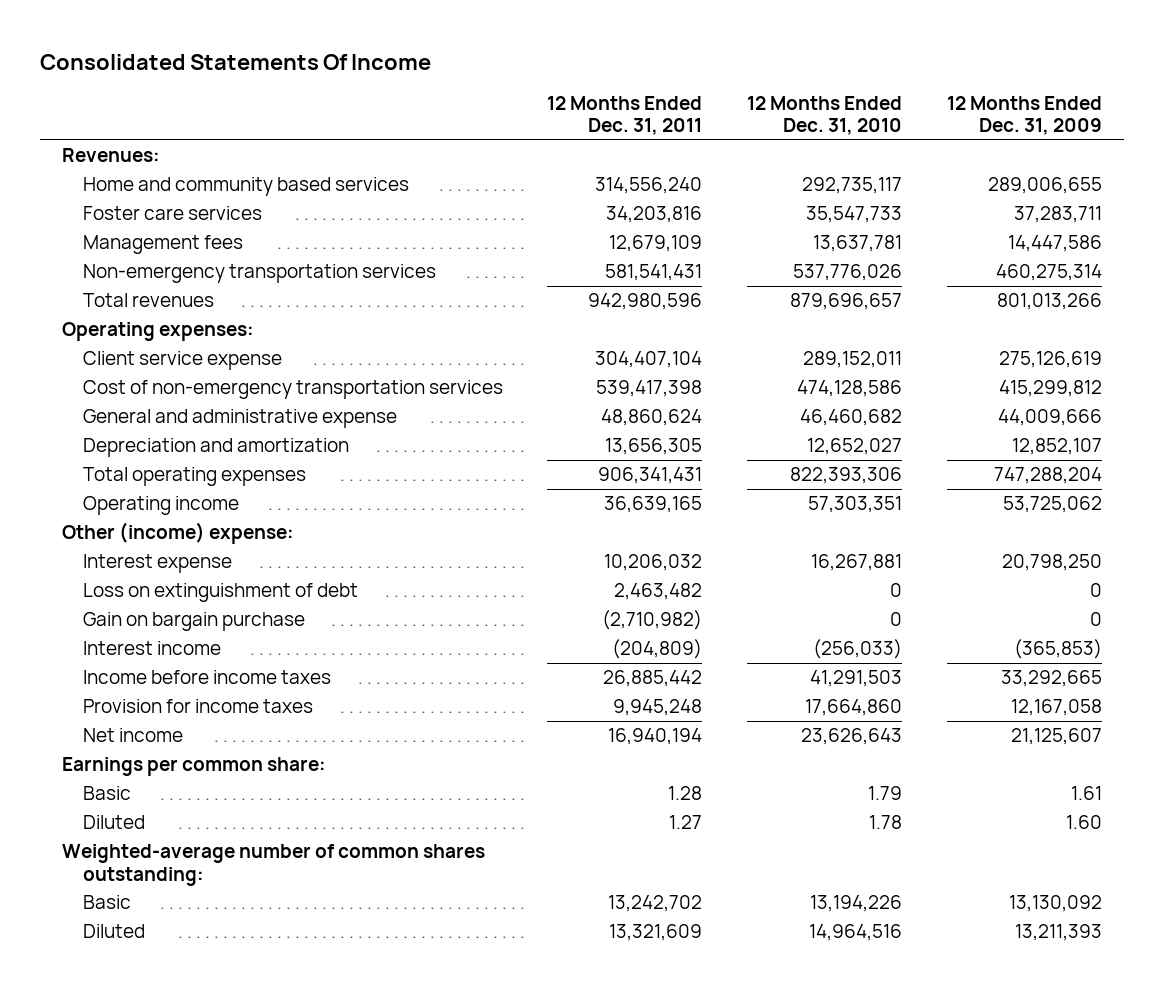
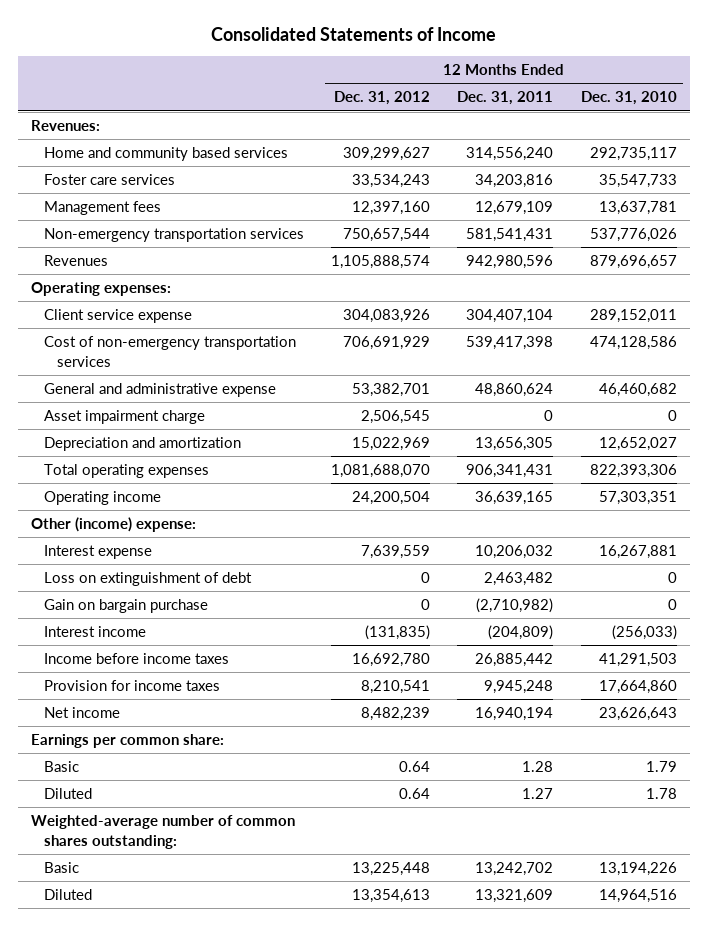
- Consolidated Statements Of Income
+ Consolidated Statements of Income
- | 12 Months Ended Dec. 31, 2011 | 12 Months Ended Dec. 31, 2010 | 12 Months Ended Dec. 31, 2009
+ | 12 Months Ended Dec. 31, 2012 | 12 Months Ended Dec. 31, 2011 | 12 Months Ended Dec. 31, 2010
- Total revenues | 942,980,596 | 879,696,657 | 801,013,266
+ Revenues | 1,105,888,574 | 942,980,596 | 879,696,657
+ Asset impairment charge | 2,506,545 | 0 | 0

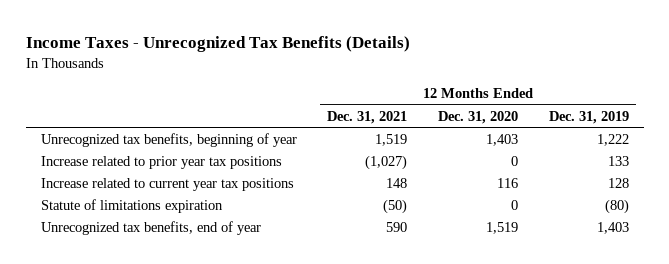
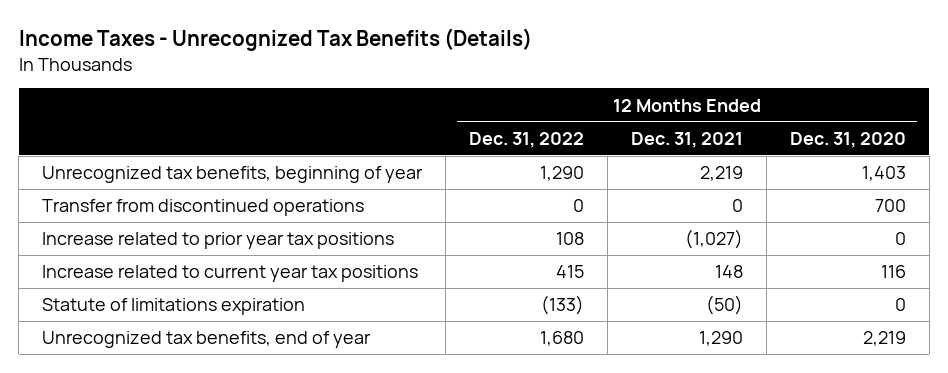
- | 12 Months Ended Dec. 31, 2021 | 12 Months Ended Dec. 31, 2020 | 12 Months Ended Dec. 31, 2019
+ | 12 Months Ended Dec. 31, 2022 | 12 Months Ended Dec. 31, 2021 | 12 Months Ended Dec. 31, 2020
- Unrecognized tax benefits, beginning of year | 1,519 | 1,403 | 1,222
+ Unrecognized tax benefits, beginning of year | 1,290 | 2,219 | 1,403
+ Transfer from discontinued operations | 0 | 0 | 700
- Unrecognized tax benefits, end of year | 590 | 1,519 | 1,403
+ Unrecognized tax benefits, end of year | 1,680 | 1,290 | 2,219

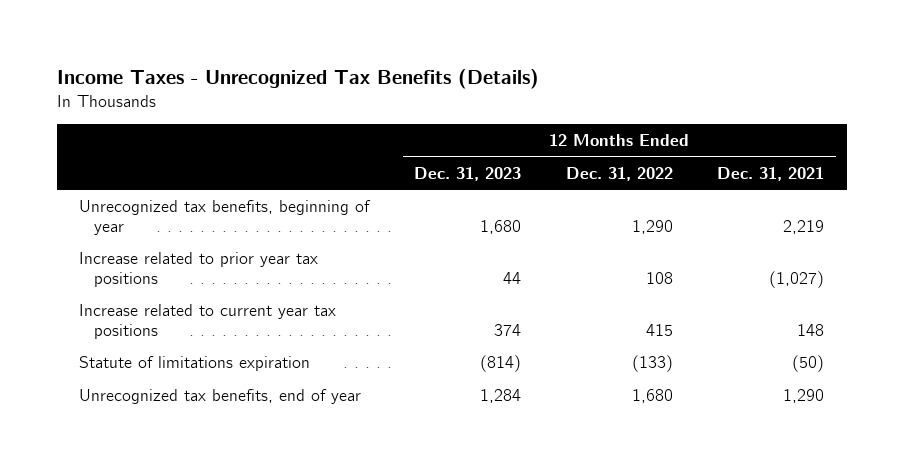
- | 12 Months Ended Dec. 31, 2022 | 12 Months Ended Dec. 31, 2021 | 12 Months Ended Dec. 31, 2020
+ | 12 Months Ended Dec. 31, 2023 | 12 Months Ended Dec. 31, 2022 | 12 Months Ended Dec. 31, 2021
- Transfer from discontinued operations | 0 | 0 | 700

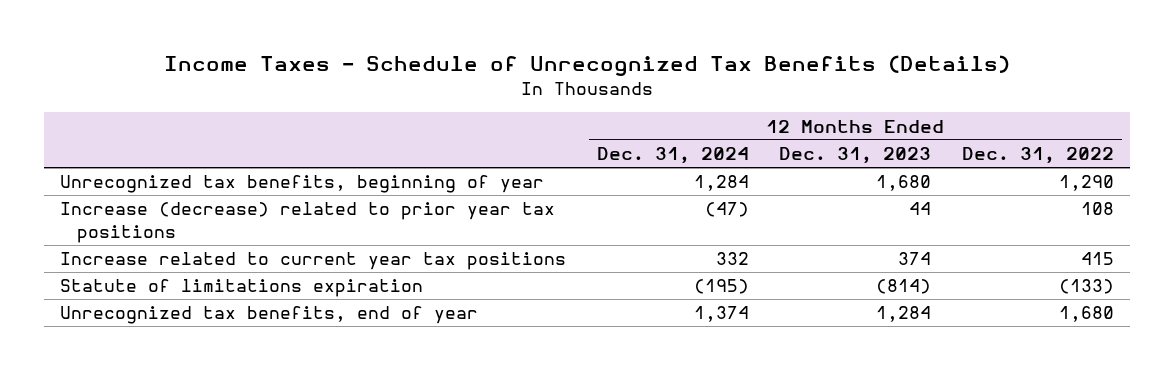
- Income Taxes - Unrecognized Tax Benefits (Details)
+ Income Taxes - Schedule of Unrecognized Tax Benefits (Details)
- | 12 Months Ended Dec. 31, 2023 | 12 Months Ended Dec. 31, 2022 | 12 Months Ended Dec. 31, 2021
+ | 12 Months Ended Dec. 31, 2024 | 12 Months Ended Dec. 31, 2023 | 12 Months Ended Dec. 31, 2022
- Increase related to prior year tax positions | 44 | 108 | (1,027)
+ Increase (decrease) related to prior year tax positions | (47) | 44 | 108

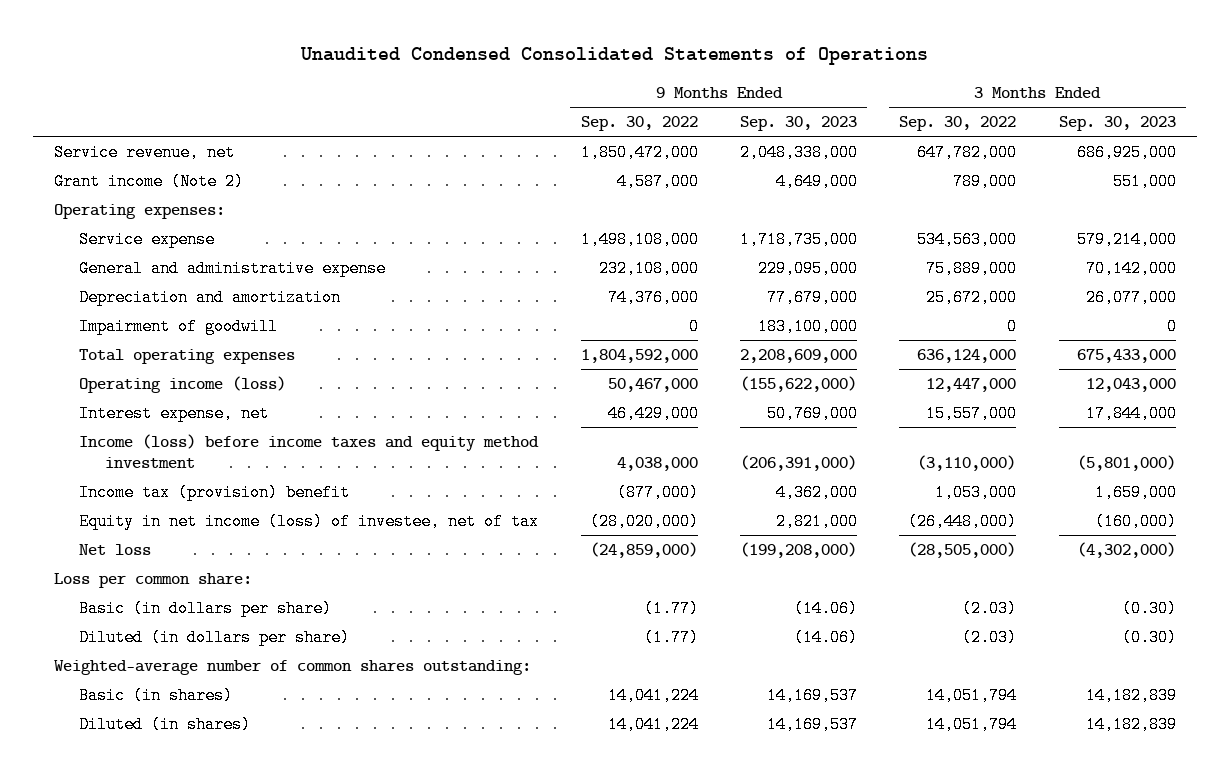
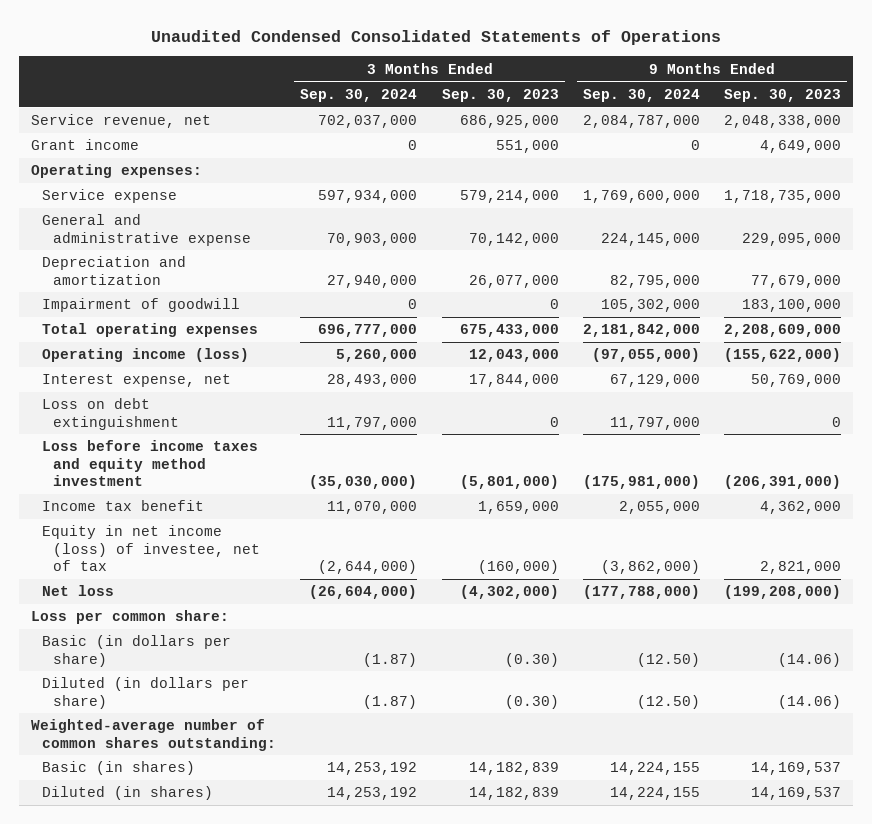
- | 9 Months Ended Sep. 30, 2022 | 9 Months Ended Sep. 30, 2023 | 3 Months Ended Sep. 30, 2022 | 3 Months Ended Sep. 30, 2023
+ | 3 Months Ended Sep. 30, 2024 | 3 Months Ended Sep. 30, 2023 | 9 Months Ended Sep. 30, 2024 | 9 Months Ended Sep. 30, 2023
- Grant income (Note 2) | 4,587,000 | 4,649,000 | 789,000 | 551,000
+ Grant income | 0 | 551,000 | 0 | 4,649,000
- Income (loss) before income taxes and equity method investment | 4,038,000 | (206,391,000) | (3,110,000) | (5,801,000)
- Income tax (provision) benefit | (877,000) | 4,362,000 | 1,053,000 | 1,659,000
+ Loss on debt extinguishment | 11,797,000 | 0 | 11,797,000 | 0
+ Loss before income taxes and equity method investment | (35,030,000) | (5,801,000) | (175,981,000) | (206,391,000)
+ Income tax benefit | 11,070,000 | 1,659,000 | 2,055,000 | 4,362,000

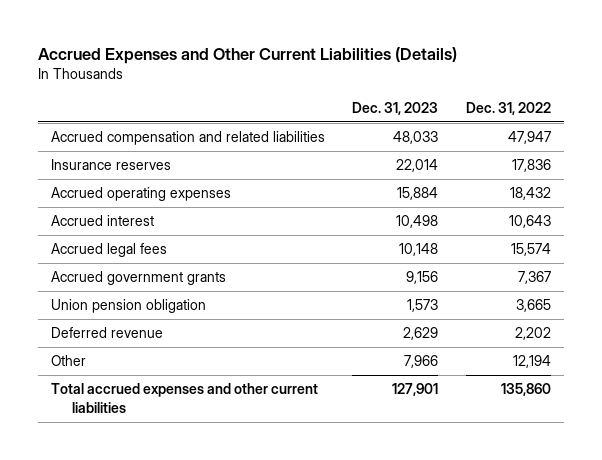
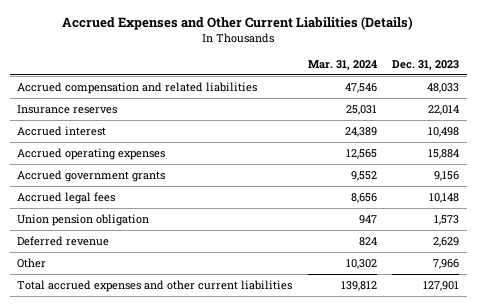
- | Dec. 31, 2023 | Dec. 31, 2022
+ | Mar. 31, 2024 | Dec. 31, 2023
moved down: Accrued operating expenses | 12,565 | 15,884
moved down: Accrued legal fees | 8,656 | 10,148

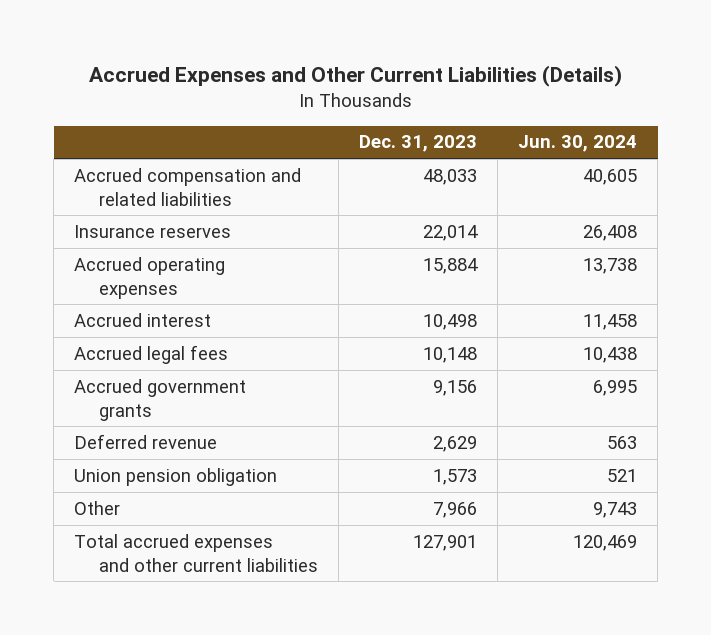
- | Mar. 31, 2024 | Dec. 31, 2023
+ | Dec. 31, 2023 | Jun. 30, 2024
moved down: Accrued interest | 10,498 | 11,458
moved down: Accrued government grants | 9,156 | 6,995
moved down: Union pension obligation | 1,573 | 521

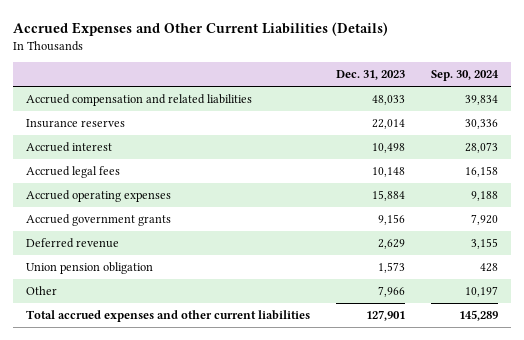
- | Dec. 31, 2023 | Jun. 30, 2024
+ | Dec. 31, 2023 | Sep. 30, 2024
moved down: Accrued operating expenses | 15,884 | 9,188

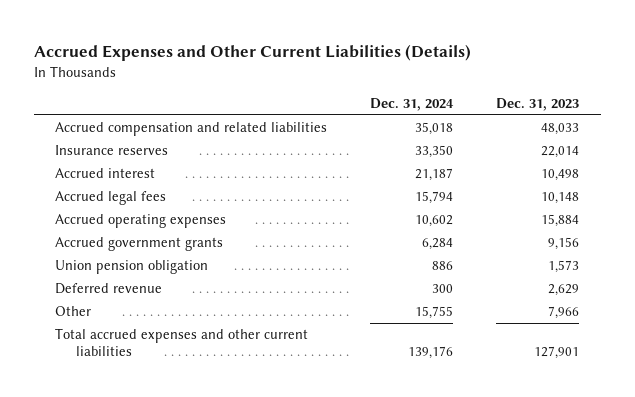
- | Dec. 31, 2023 | Sep. 30, 2024
+ | Dec. 31, 2024 | Dec. 31, 2023
moved down: Deferred revenue | 300 | 2,629

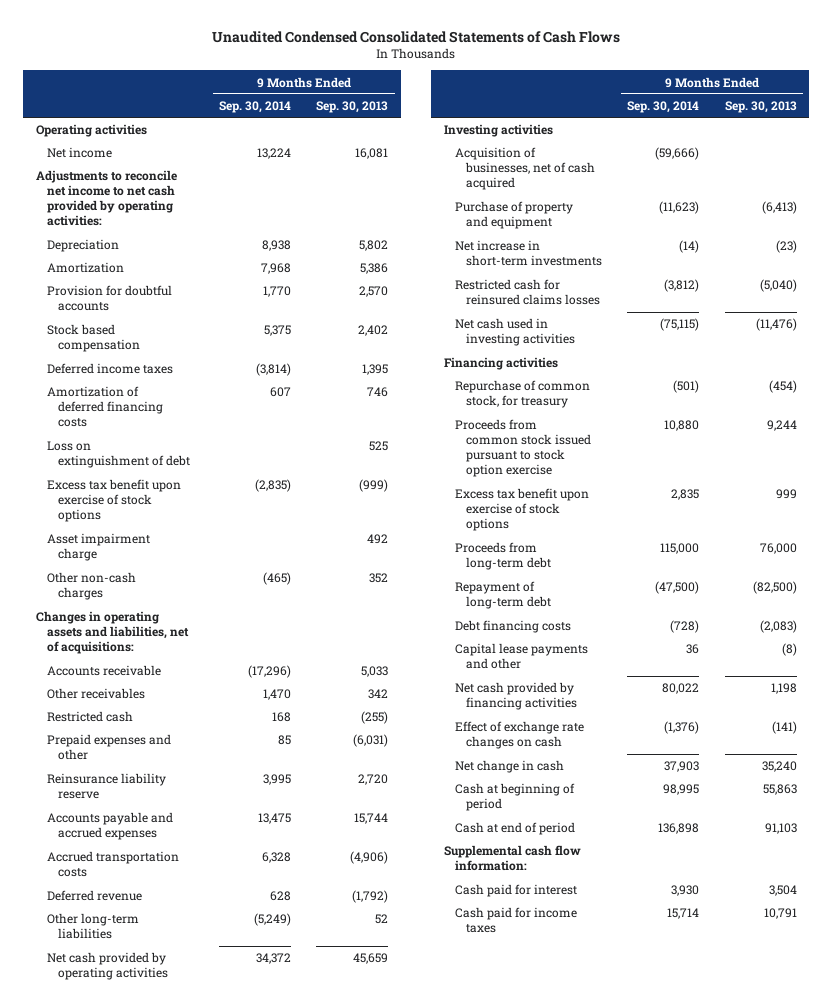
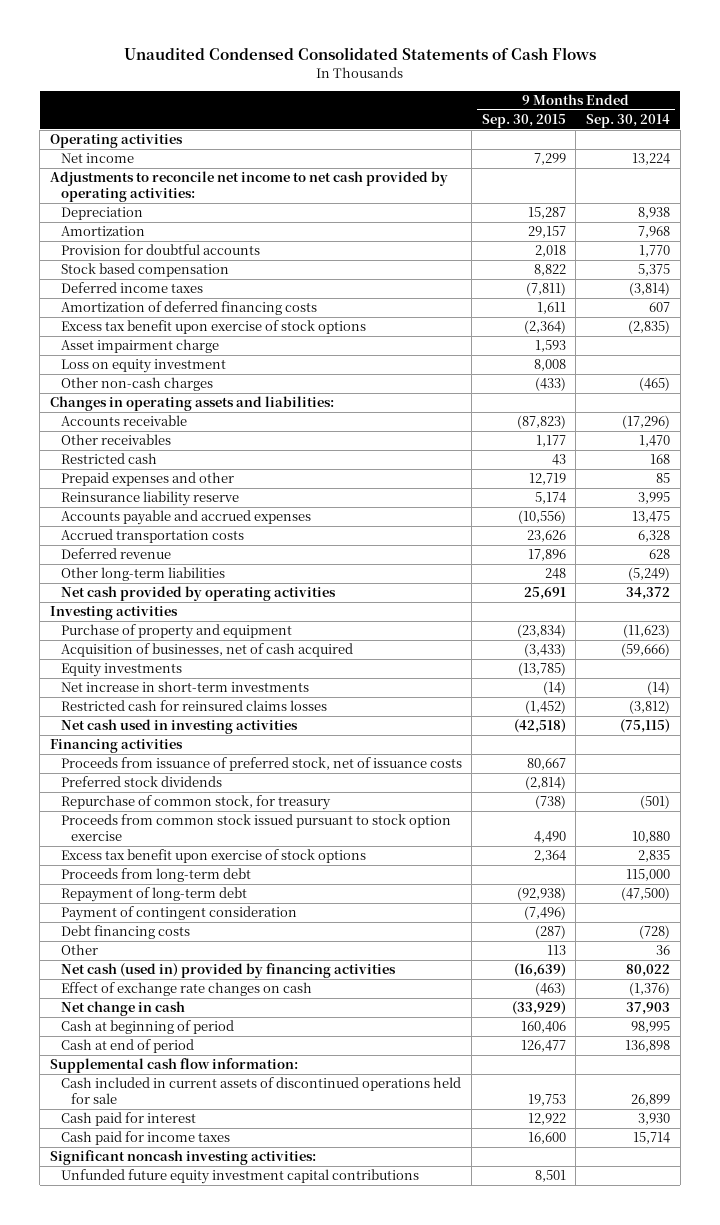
- | 9 Months Ended Sep. 30, 2014 | 9 Months Ended Sep. 30, 2013
+ | 9 Months Ended Sep. 30, 2015 | 9 Months Ended Sep. 30, 2014
- Loss on extinguishment of debt | | 525
+ Loss on equity investment | 8,008 |
- Changes in operating assets and liabilities, net of acquisitions:
+ Changes in operating assets and liabilities:
moved down: Acquisition of businesses, net of cash acquired | (3,433) | (59,666)
+ Equity investments | (13,785) |
+ Proceeds from issuance of preferred stock, net of issuance costs | 80,667 |
+ Preferred stock dividends | (2,814) |
+ Payment of contingent consideration | (7,496) |
- Capital lease payments and other | 36 | (8)
- Net cash provided by financing activities | 80,022 | 1,198
+ Other | 113 | 36
+ Net cash (used in) provided by financing activities | (16,639) | 80,022
+ Cash included in current assets of discontinued operations held for sale | 19,753 | 26,899
+ Significant noncash investing activities:
+ Unfunded future equity investment capital contributions | 8,501 |

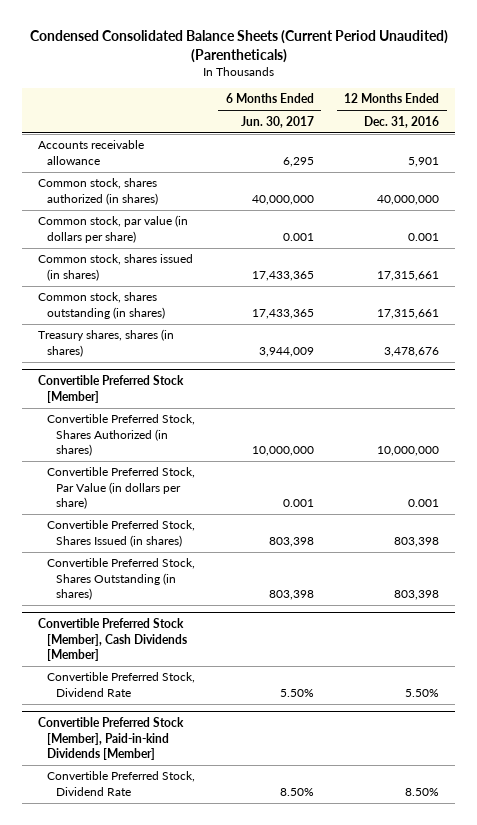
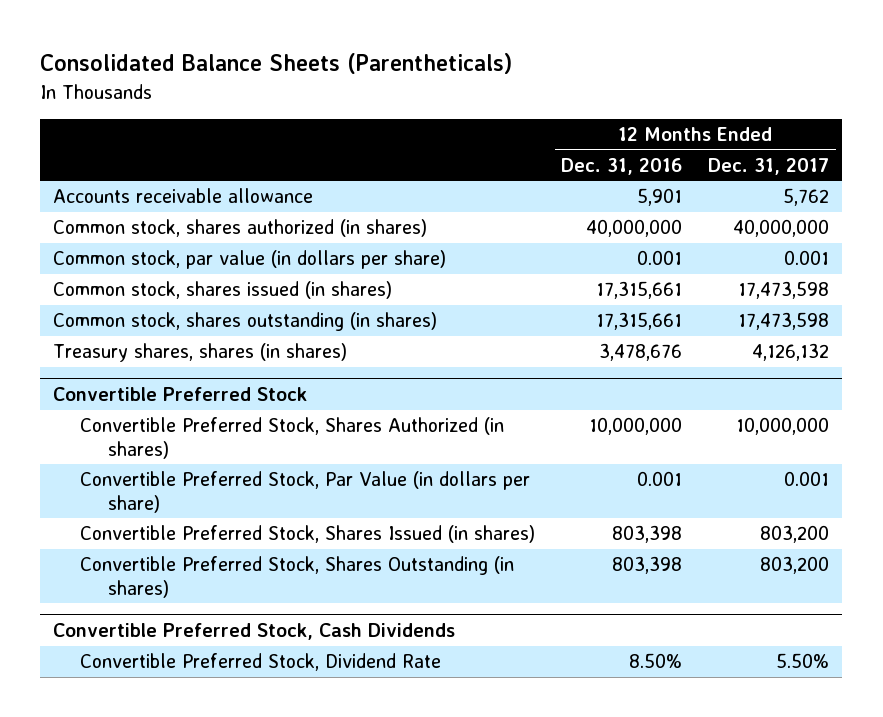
- Condensed Consolidated Balance Sheets (Current Period Unaudited) (Parentheticals)
+ Consolidated Balance Sheets (Parentheticals)
- | 6 Months Ended Jun. 30, 2017 | 12 Months Ended Dec. 31, 2016
+ | 12 Months Ended Dec. 31, 2016 | 12 Months Ended Dec. 31, 2017
- Convertible Preferred Stock [Member]
+ Convertible Preferred Stock
- Convertible Preferred Stock [Member], Cash Dividends [Member]
- Convertible Preferred Stock, Dividend Rate | 5.50% | 5.50%
- Convertible Preferred Stock [Member], Paid-in-kind Dividends [Member]
+ Convertible Preferred Stock, Cash Dividends

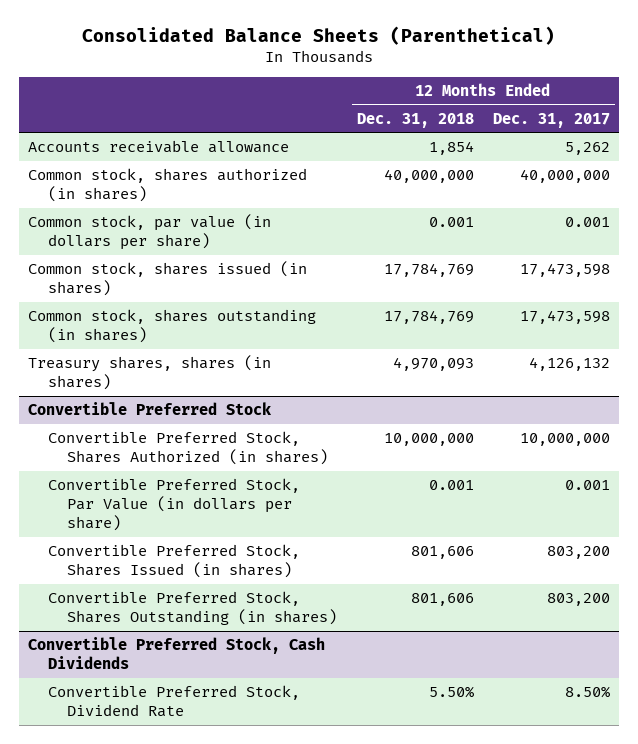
- Consolidated Balance Sheets (Parentheticals)
+ Consolidated Balance Sheets (Parenthetical)
- | 12 Months Ended Dec. 31, 2016 | 12 Months Ended Dec. 31, 2017
+ | 12 Months Ended Dec. 31, 2018 | 12 Months Ended Dec. 31, 2017
- Accounts receivable allowance | 5,901 | 5,762
+ Accounts receivable allowance | 1,854 | 5,262
@ Convertible Preferred Stock, Cash Dividends
- Convertible Preferred Stock, Dividend Rate | 8.50% | 5.50%
+ Convertible Preferred Stock, Dividend Rate | 5.50% | 8.50%

